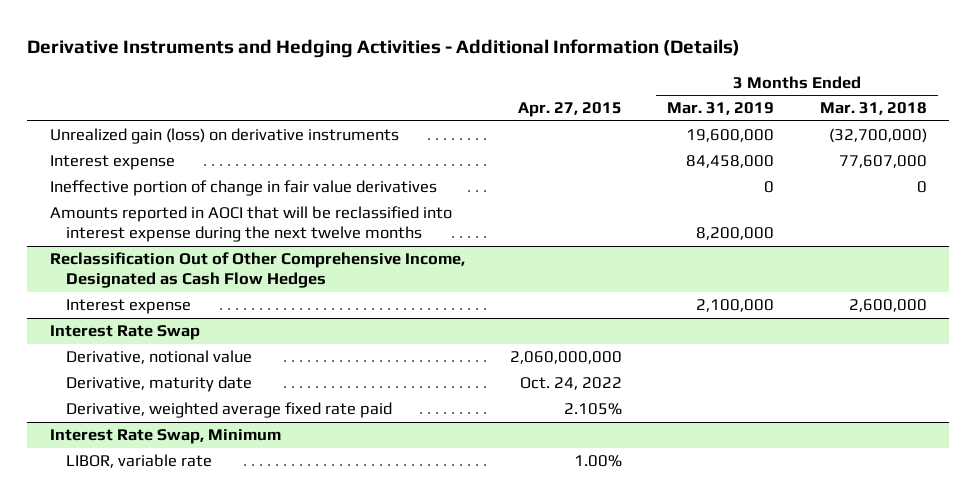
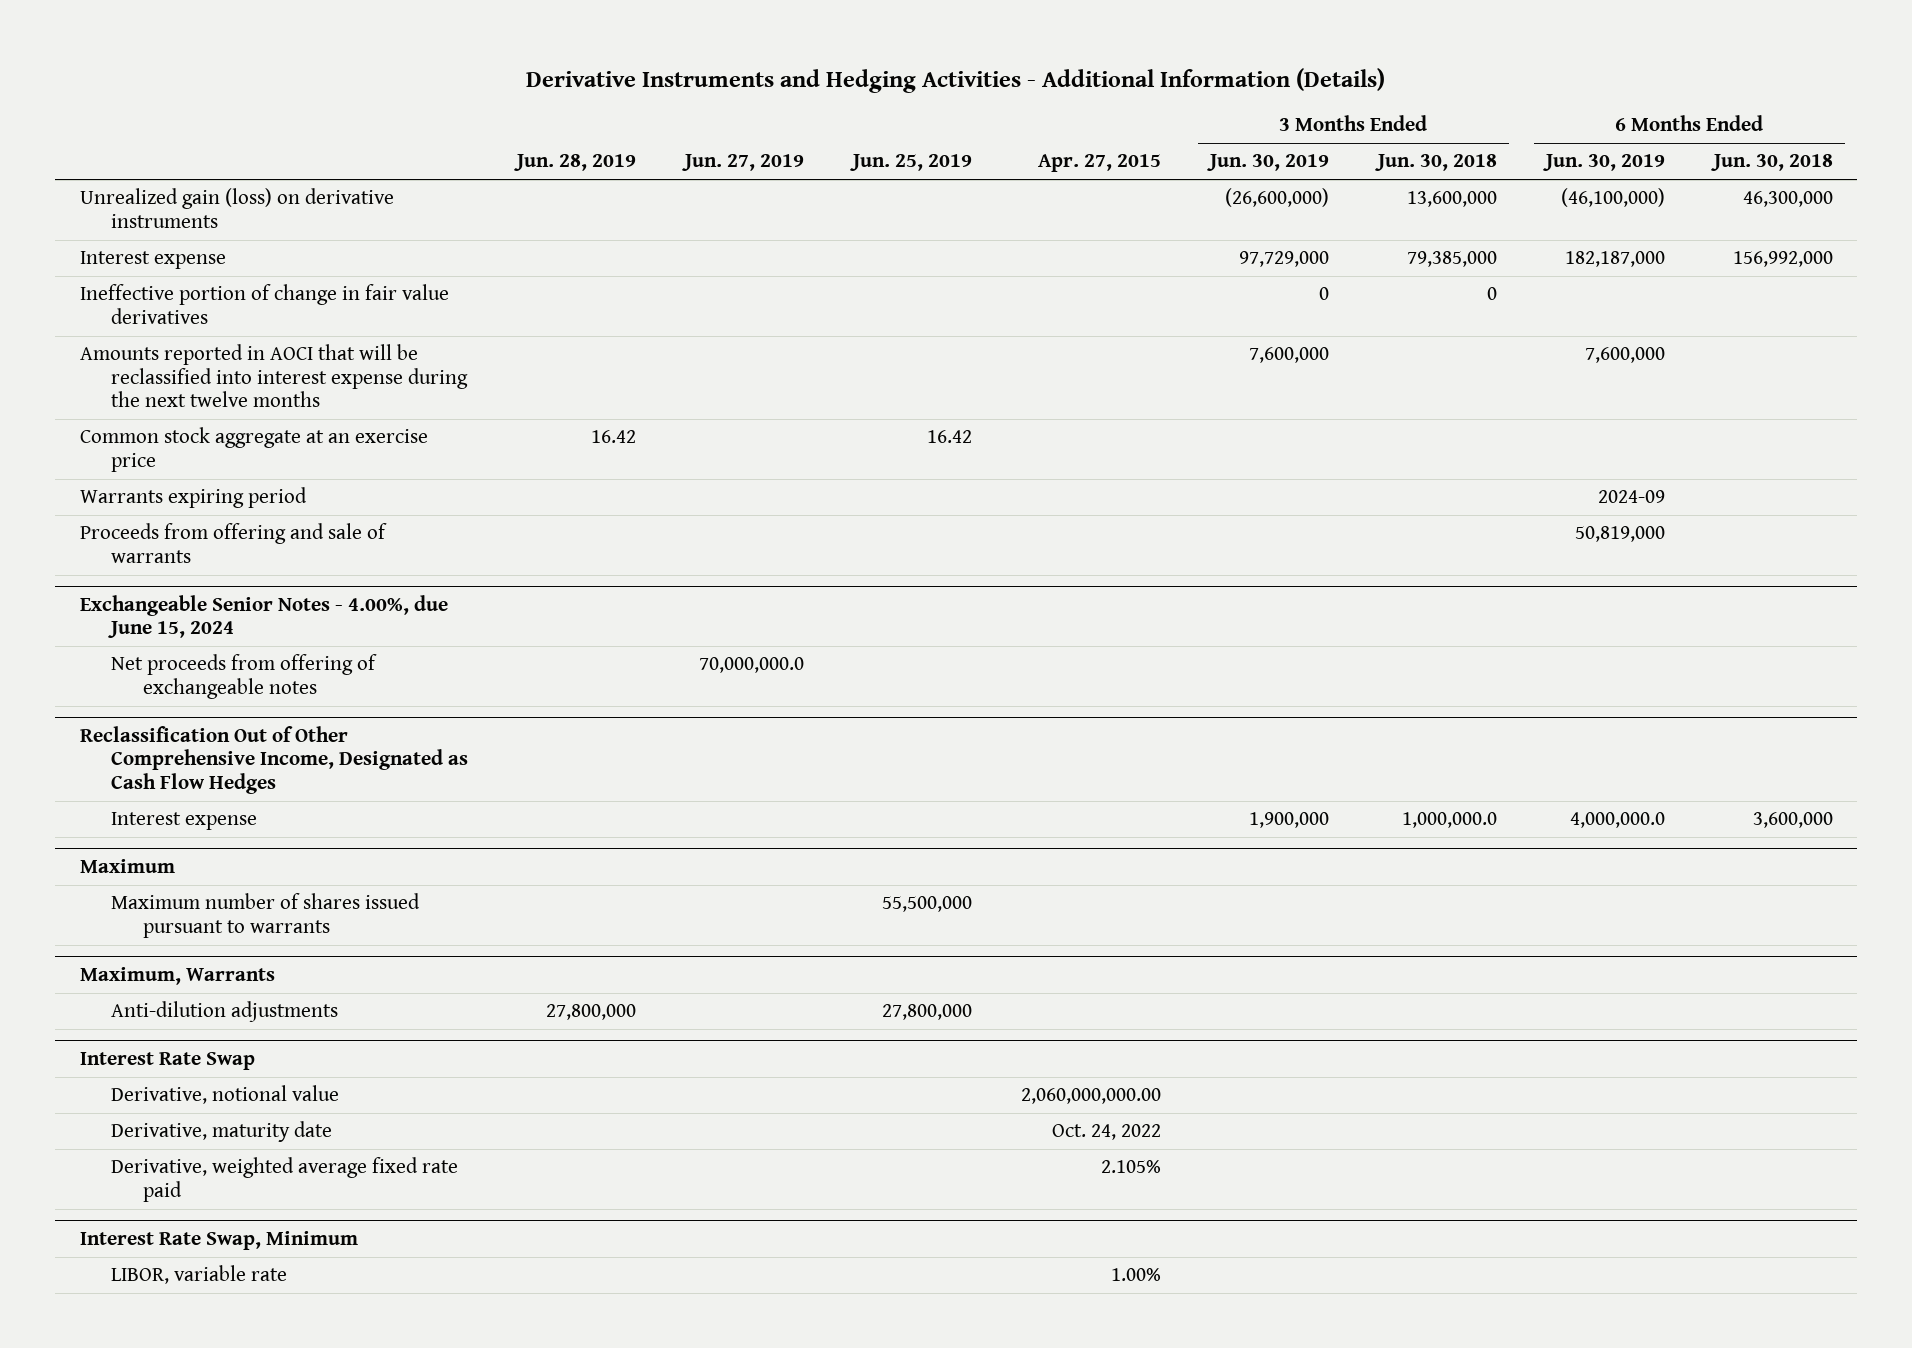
- | Apr. 27, 2015 | 3 Months Ended Mar. 31, 2019 | 3 Months Ended Mar. 31, 2018
+ | Jun. 28, 2019 | Jun. 27, 2019 | Jun. 25, 2019 | Apr. 27, 2015 | 3 Months Ended Jun. 30, 2019 | 3 Months Ended Jun. 30, 2018 | 6 Months Ended Jun. 30, 2019 | 6 Months Ended Jun. 30, 2018
+ Common stock aggregate at an exercise price | 16.42 | | 16.42 | | | | |
+ Warrants expiring period | | | | | | | 2024-09 |
+ Proceeds from offering and sale of warrants | | | | | | | 50,819,000 |
+ Exchangeable Senior Notes - 4.00%, due June 15, 2024
+ Net proceeds from offering of exchangeable notes | | 70,000,000.0 | | | | | |
+ Maximum
+ Maximum number of shares issued pursuant to warrants | | | 55,500,000 | | | | |
+ Maximum, Warrants
+ Anti-dilution adjustments | 27,800,000 | | 27,800,000 | | | | |
@ Interest Rate Swap
- Derivative, notional value | 2,060,000,000 | |
+ Derivative, notional value | | | | 2,060,000,000.00 | | | |

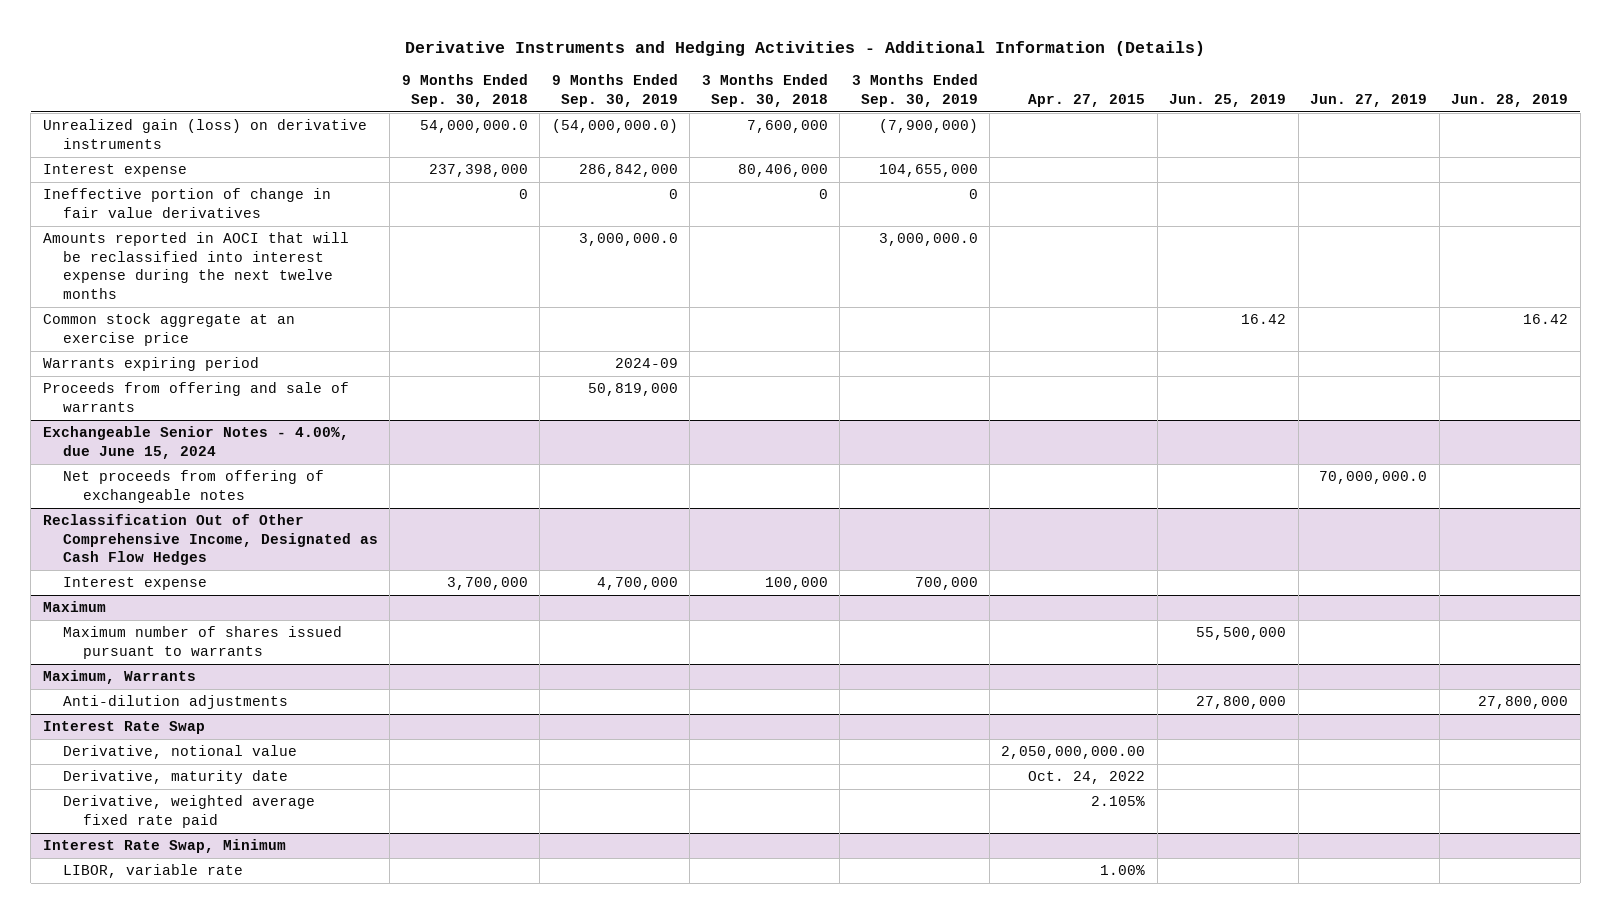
- | Jun. 28, 2019 | Jun. 27, 2019 | Jun. 25, 2019 | Apr. 27, 2015 | 3 Months Ended Jun. 30, 2019 | 3 Months Ended Jun. 30, 2018 | 6 Months Ended Jun. 30, 2019 | 6 Months Ended Jun. 30, 2018
+ | 9 Months Ended Sep. 30, 2018 | 9 Months Ended Sep. 30, 2019 | 3 Months Ended Sep. 30, 2018 | 3 Months Ended Sep. 30, 2019 | Apr. 27, 2015 | Jun. 25, 2019 | Jun. 27, 2019 | Jun. 28, 2019
@ Interest Rate Swap
- Derivative, notional value | | | | 2,060,000,000.00 | | | |
+ Derivative, notional value | | | | | 2,050,000,000.00 | | |

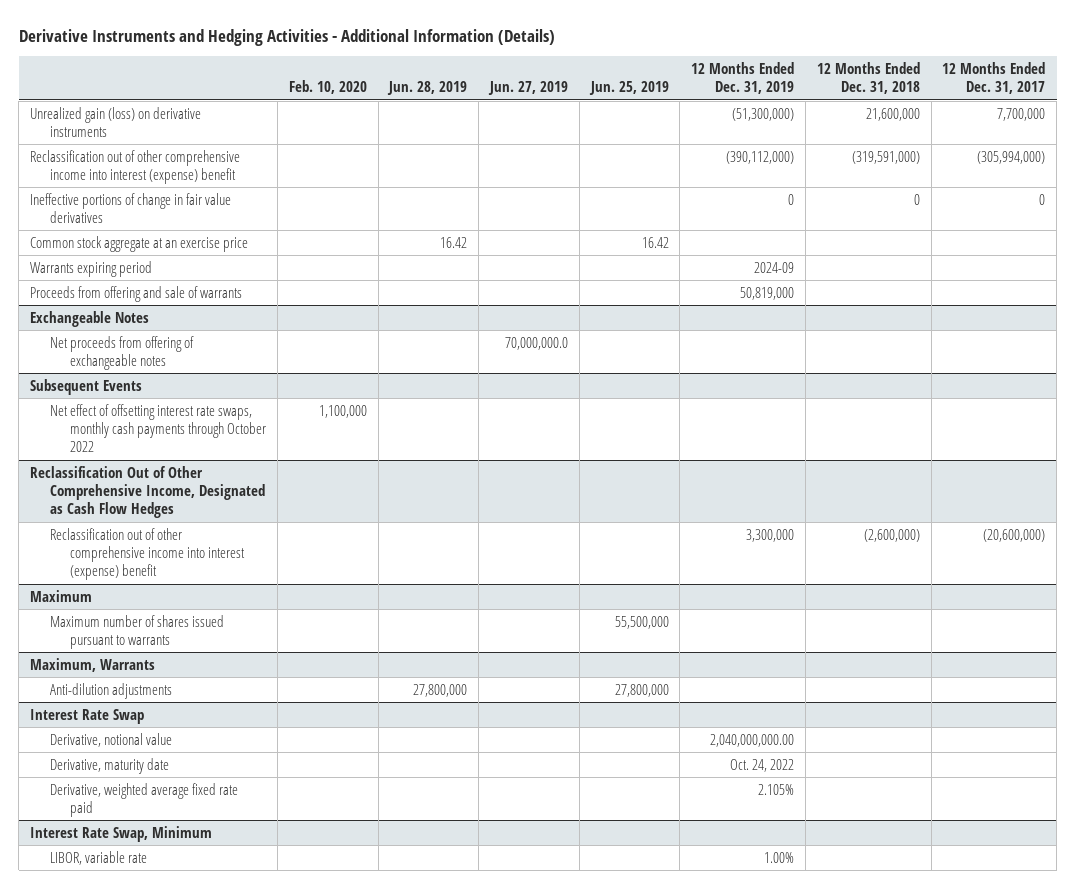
- | 9 Months Ended Sep. 30, 2018 | 9 Months Ended Sep. 30, 2019 | 3 Months Ended Sep. 30, 2018 | 3 Months Ended Sep. 30, 2019 | Apr. 27, 2015 | Jun. 25, 2019 | Jun. 27, 2019 | Jun. 28, 2019
+ | Feb. 10, 2020 | Jun. 28, 2019 | Jun. 27, 2019 | Jun. 25, 2019 | 12 Months Ended Dec. 31, 2019 | 12 Months Ended Dec. 31, 2018 | 12 Months Ended Dec. 31, 2017
- Interest expense | 237,398,000 | 286,842,000 | 80,406,000 | 104,655,000 | | | |
- Ineffective portion of change in fair value derivatives | 0 | 0 | 0 | 0 | | | |
- Amounts reported in AOCI that will be reclassified into interest expense during the next twelve months | | 3,000,000.0 | | 3,000,000.0 | | | |
+ Reclassification out of other comprehensive income into interest (expense) benefit | | | | | (390,112,000) | (319,591,000) | (305,994,000)
+ Ineffective portions of change in fair value derivatives | | | | | 0 | 0 | 0
- Exchangeable Senior Notes - 4.00%, due June 15, 2024
+ Exchangeable Notes
+ Subsequent Events
+ Net effect of offsetting interest rate swaps, monthly cash payments through October 2022 | 1,100,000 | | | | | |
@ Reclassification Out of Other Comprehensive Income, Designated as Cash Flow Hedges
- Interest expense | 3,700,000 | 4,700,000 | 100,000 | 700,000 | | | |
+ Reclassification out of other comprehensive income into interest (expense) benefit | | | | | 3,300,000 | (2,600,000) | (20,600,000)

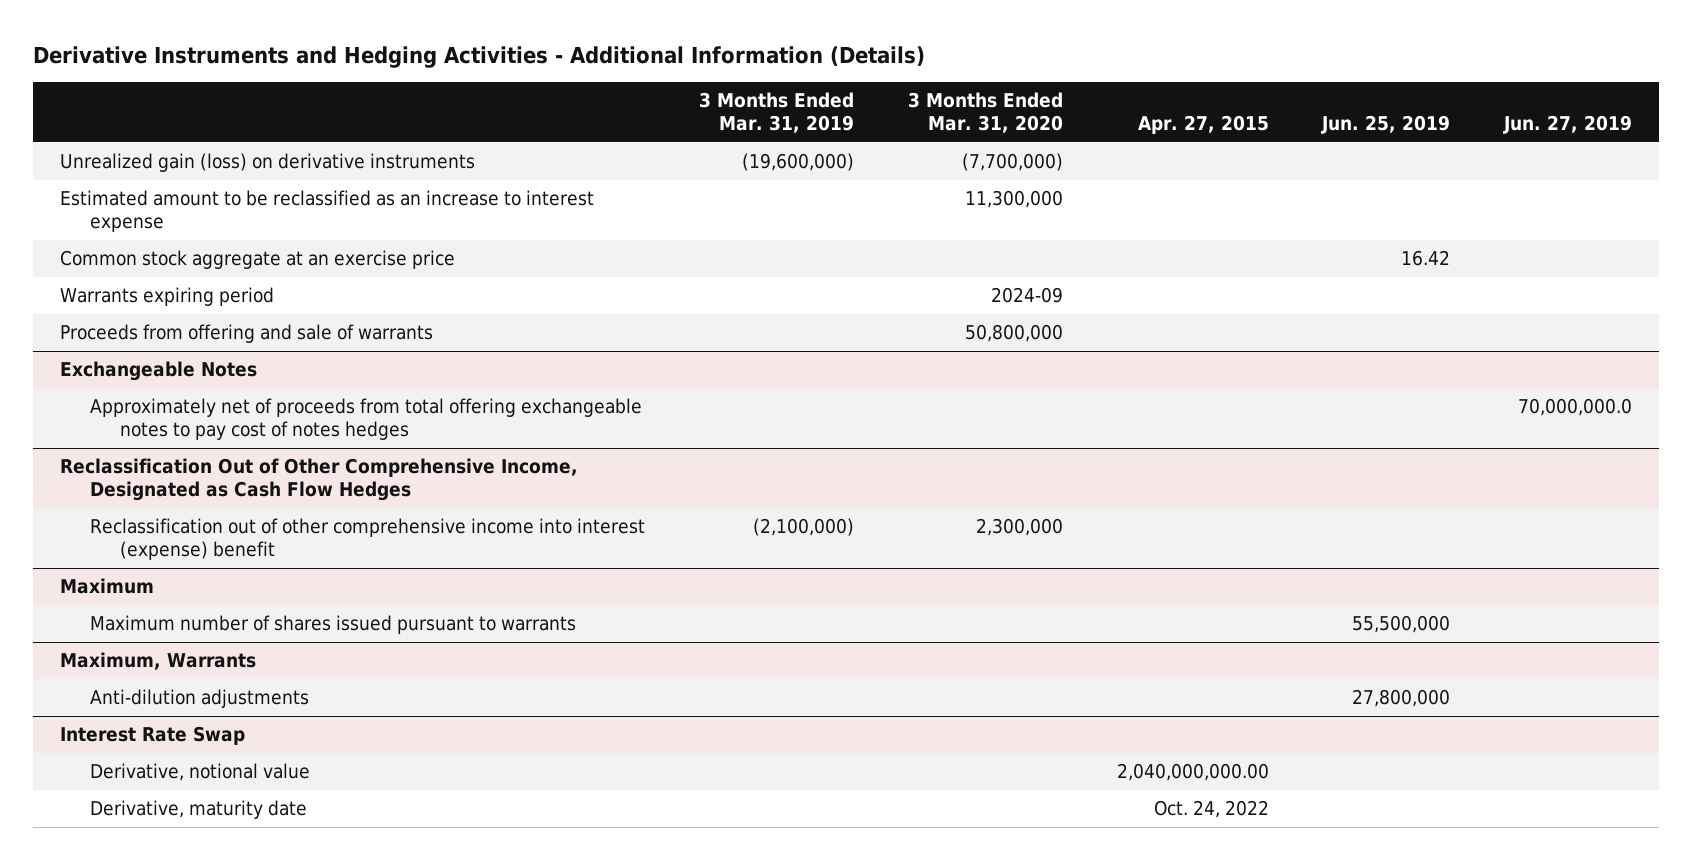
- | Feb. 10, 2020 | Jun. 28, 2019 | Jun. 27, 2019 | Jun. 25, 2019 | 12 Months Ended Dec. 31, 2019 | 12 Months Ended Dec. 31, 2018 | 12 Months Ended Dec. 31, 2017
+ | 3 Months Ended Mar. 31, 2019 | 3 Months Ended Mar. 31, 2020 | Apr. 27, 2015 | Jun. 25, 2019 | Jun. 27, 2019
- Reclassification out of other comprehensive income into interest (expense) benefit | | | | | (390,112,000) | (319,591,000) | (305,994,000)
- Ineffective portions of change in fair value derivatives | | | | | 0 | 0 | 0
+ Estimated amount to be reclassified as an increase to interest expense | | 11,300,000 | | |
@ Exchangeable Notes
- Net proceeds from offering of exchangeable notes | | | 70,000,000.0 | | | |
- Subsequent Events
- Net effect of offsetting interest rate swaps, monthly cash payments through October 2022 | 1,100,000 | | | | | |
@ Exchangeable Notes
+ Approximately net of proceeds from total offering exchangeable notes to pay cost of notes hedges | | | | | 70,000,000.0
@ Interest Rate Swap
- Derivative, weighted average fixed rate paid | | | | | 2.105% | |
- Interest Rate Swap, Minimum
- LIBOR, variable rate | | | | | 1.00% | |

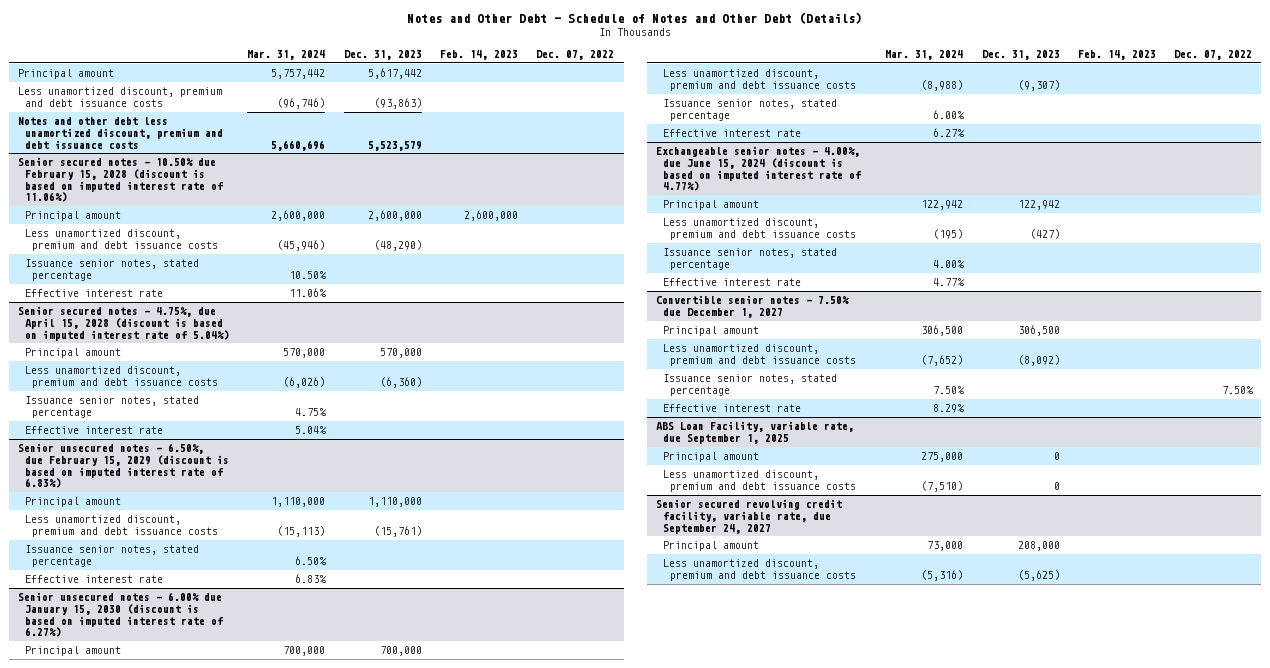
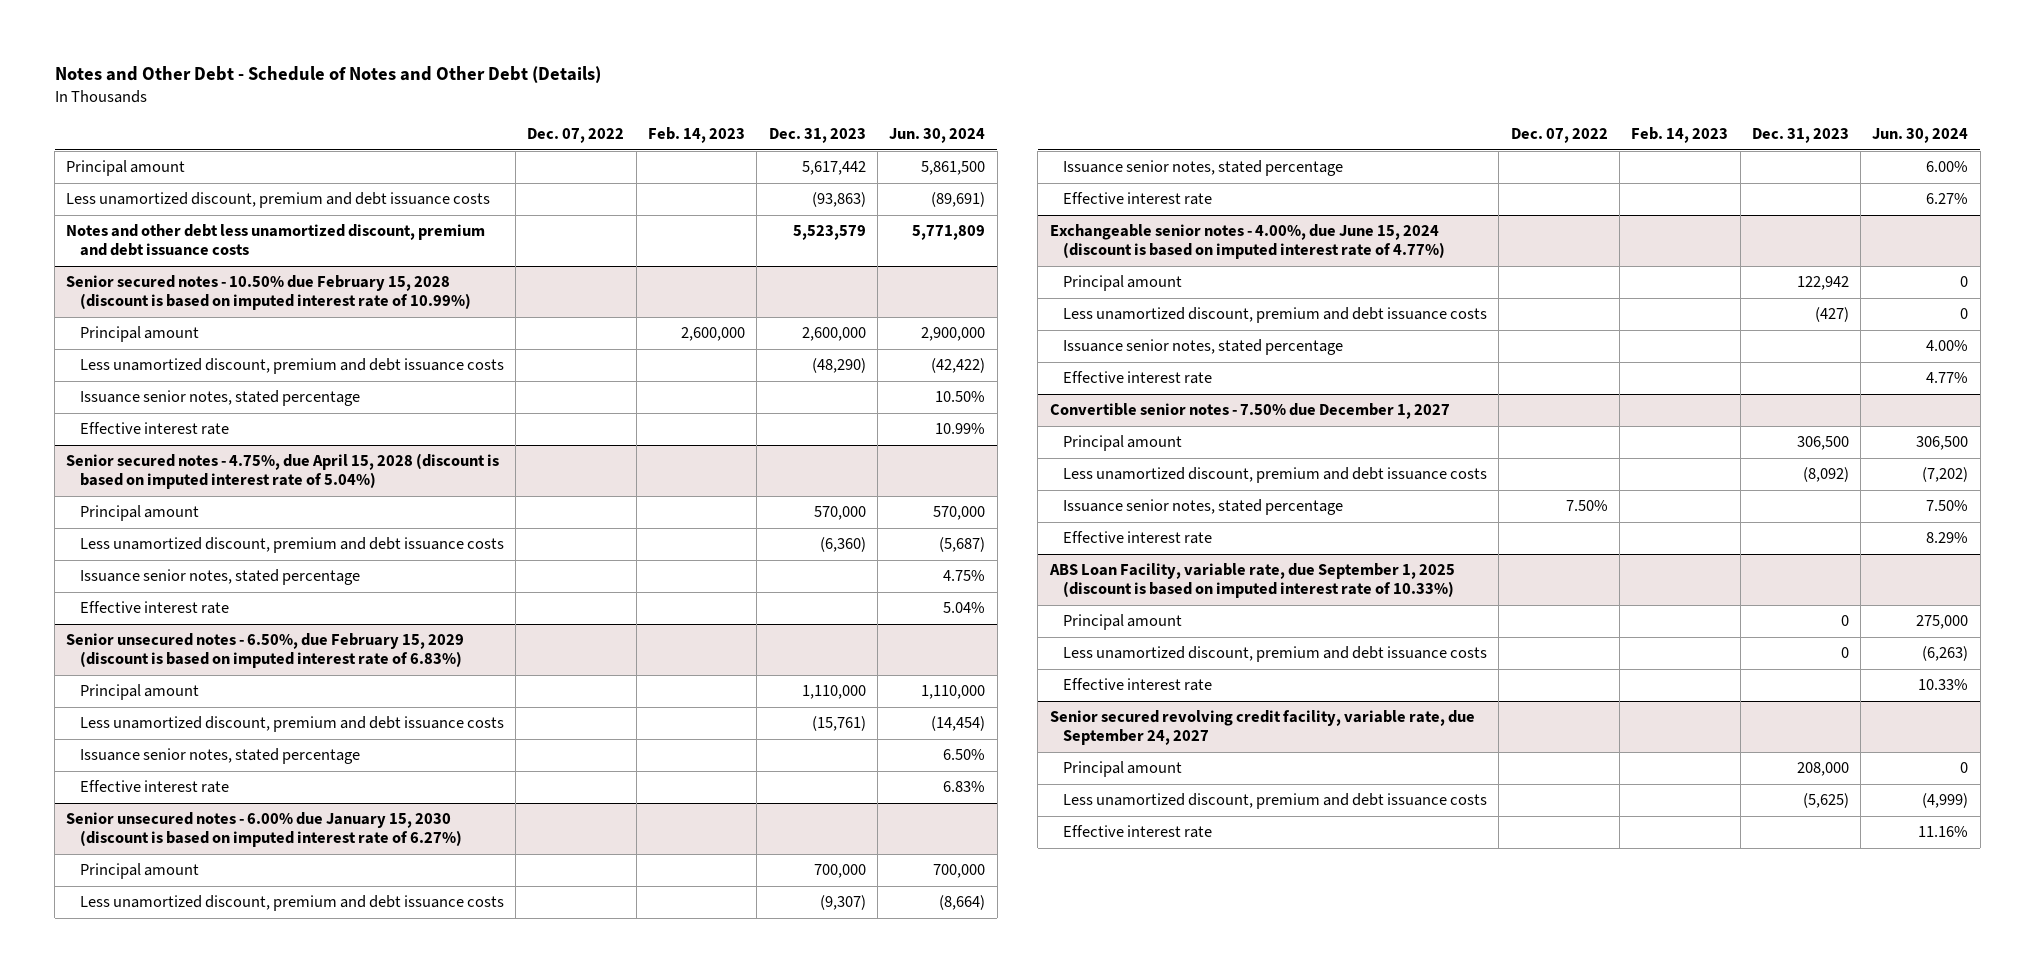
- | Mar. 31, 2024 | Dec. 31, 2023 | Feb. 14, 2023 | Dec. 07, 2022
+ | Dec. 07, 2022 | Feb. 14, 2023 | Dec. 31, 2023 | Jun. 30, 2024
- Senior secured notes - 10.50% due February 15, 2028 (discount is based on imputed interest rate of 11.06%)
+ Senior secured notes - 10.50% due February 15, 2028 (discount is based on imputed interest rate of 10.99%)
- ABS Loan Facility, variable rate, due September 1, 2025
+ ABS Loan Facility, variable rate, due September 1, 2025 (discount is based on imputed interest rate of 10.33%)
+ Effective interest rate | | | | 10.33%
@ Senior secured revolving credit facility, variable rate, due September 24, 2027
+ Effective interest rate | | | | 11.16%

